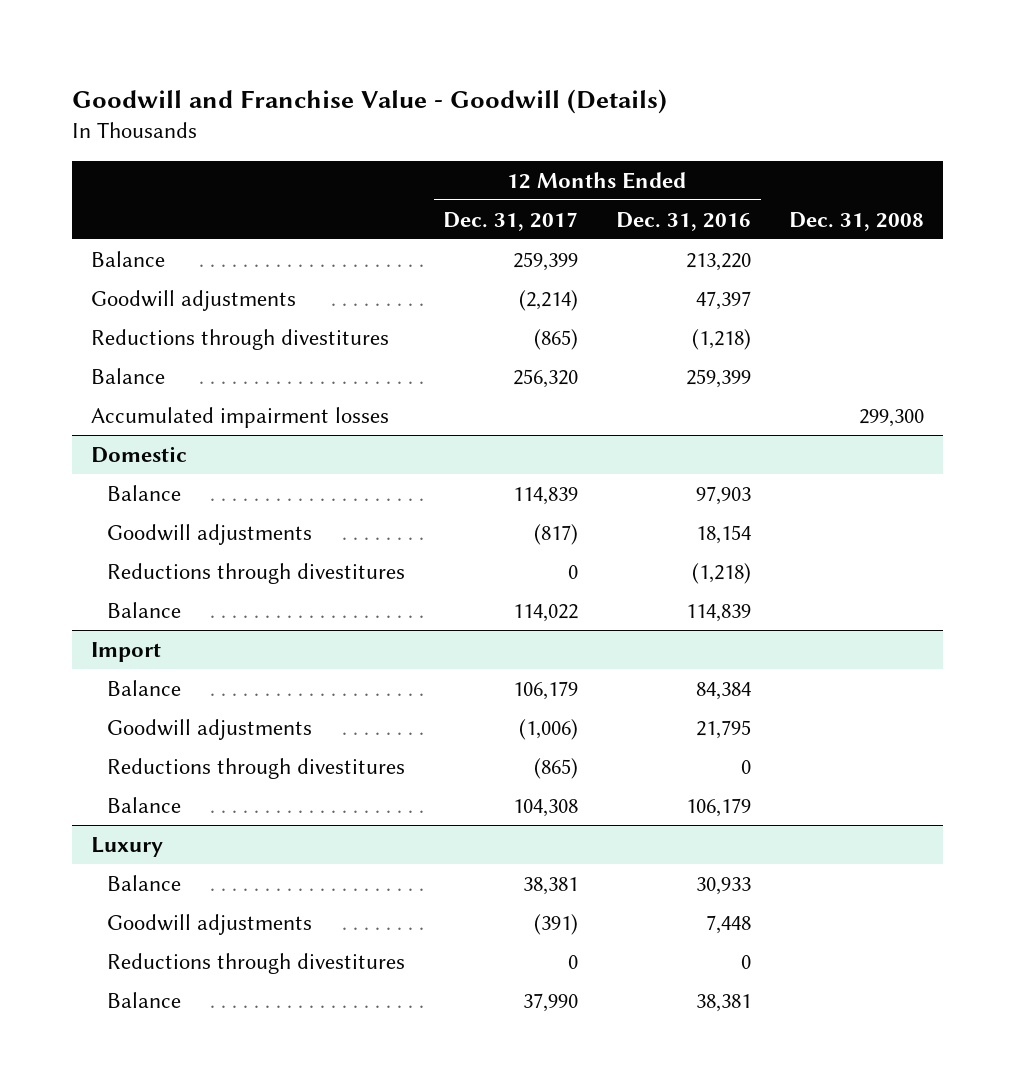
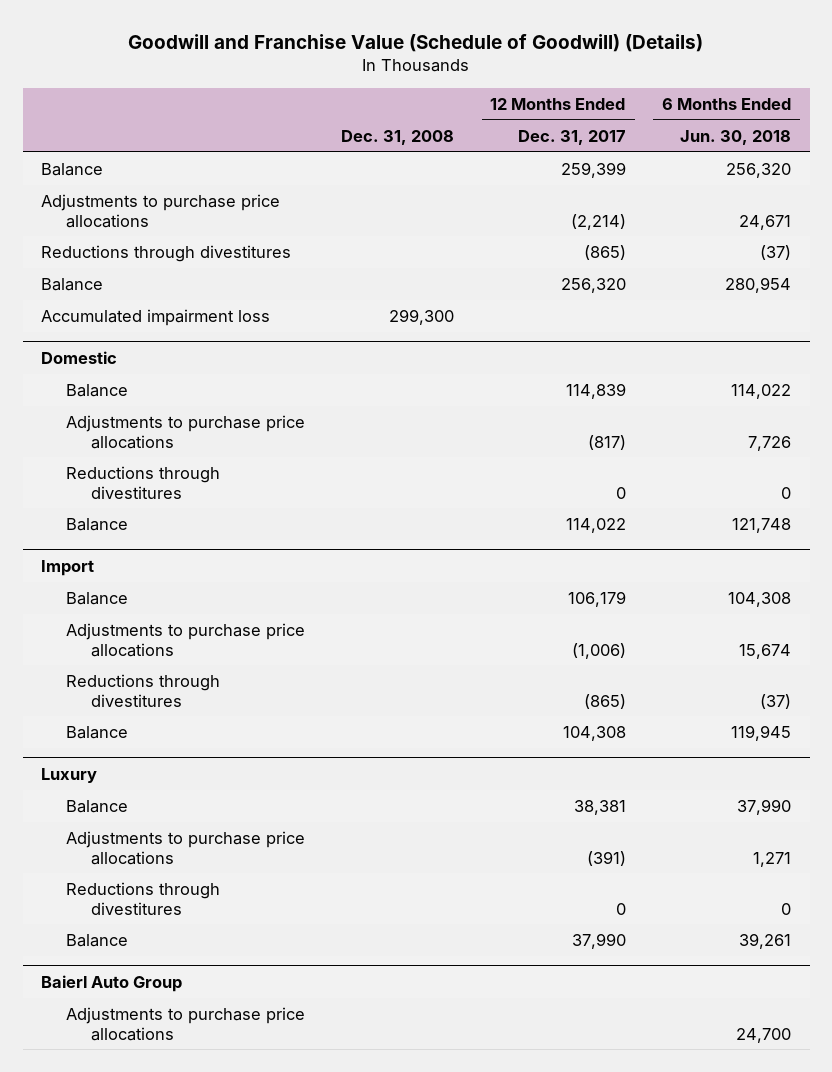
- Goodwill and Franchise Value - Goodwill (Details)
+ Goodwill and Franchise Value (Schedule of Goodwill) (Details)
- | 12 Months Ended Dec. 31, 2017 | 12 Months Ended Dec. 31, 2016 | Dec. 31, 2008
+ | Dec. 31, 2008 | 12 Months Ended Dec. 31, 2017 | 6 Months Ended Jun. 30, 2018
- Goodwill adjustments | (2,214) | 47,397 |
+ Adjustments to purchase price allocations | | (2,214) | 24,671
- Accumulated impairment losses | | | 299,300
+ Accumulated impairment loss | 299,300 | |
@ Domestic
- Goodwill adjustments | (817) | 18,154 |
+ Adjustments to purchase price allocations | | (817) | 7,726
@ Import
- Goodwill adjustments | (1,006) | 21,795 |
+ Adjustments to purchase price allocations | | (1,006) | 15,674
@ Luxury
- Goodwill adjustments | (391) | 7,448 |
+ Adjustments to purchase price allocations | | (391) | 1,271
+ Baierl Auto Group
+ Adjustments to purchase price allocations | | | 24,700

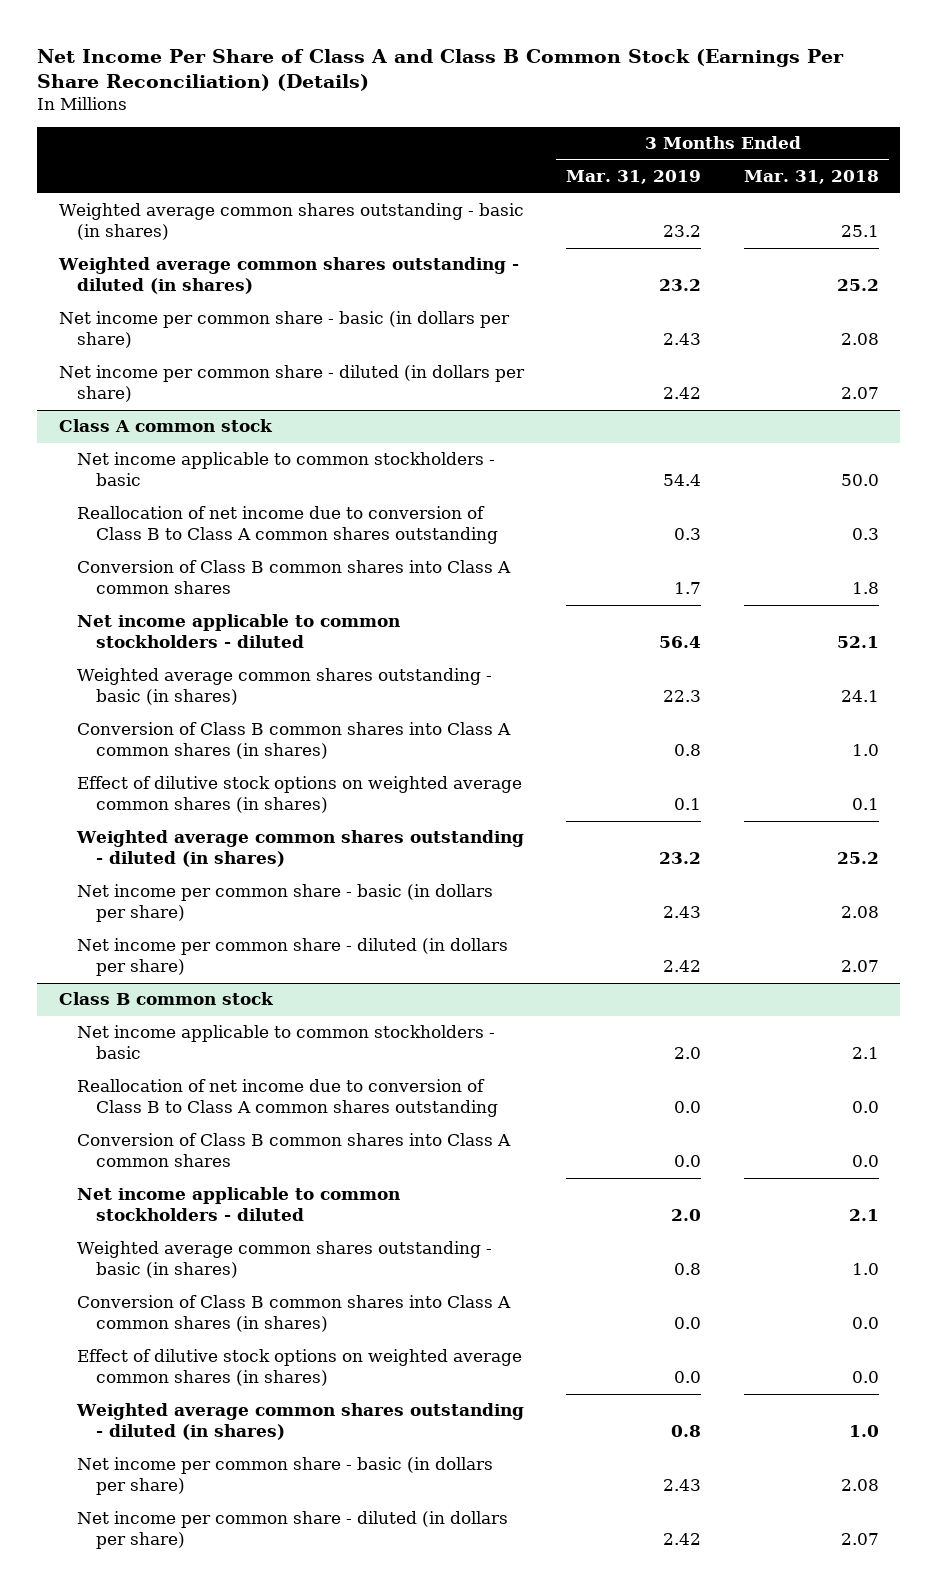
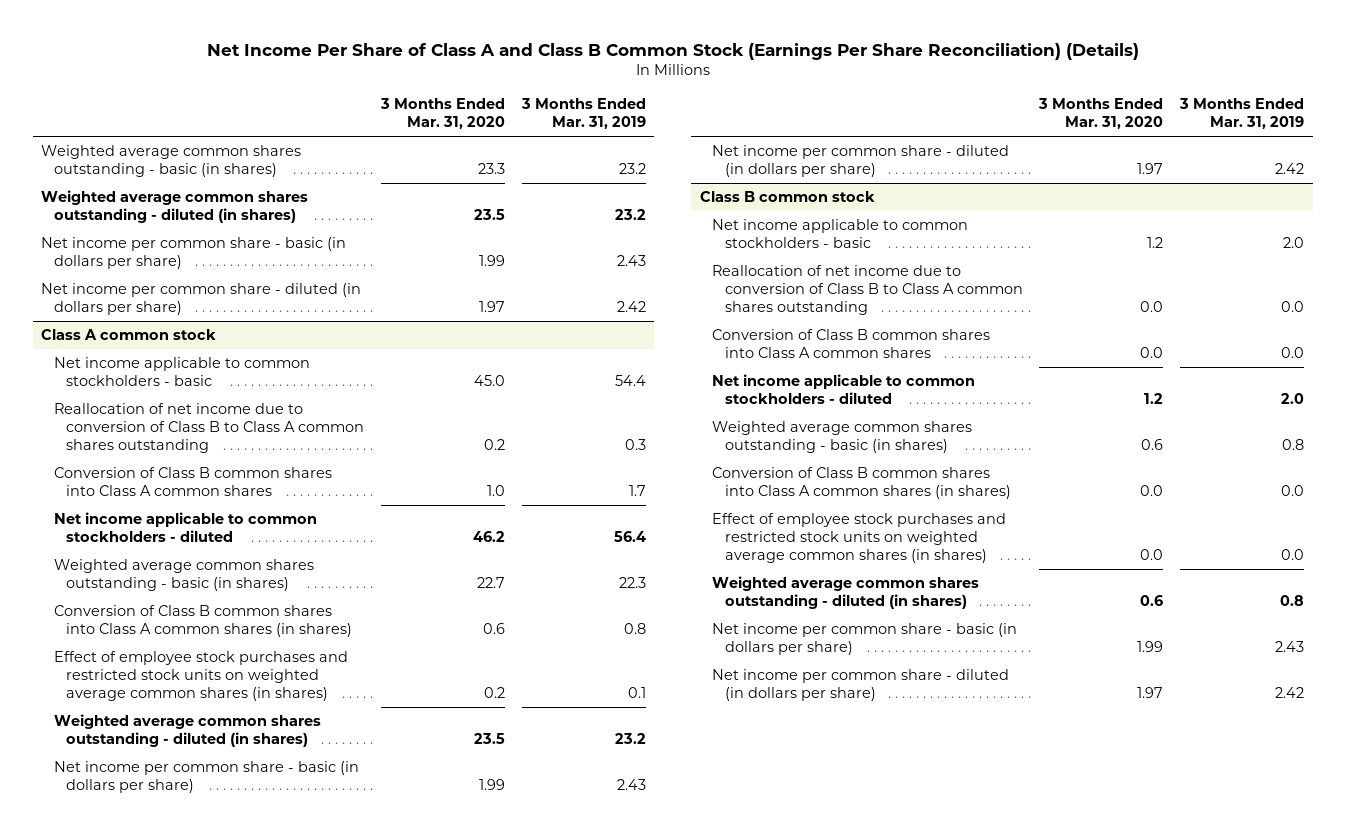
- | 3 Months Ended Mar. 31, 2019 | 3 Months Ended Mar. 31, 2018
+ | 3 Months Ended Mar. 31, 2020 | 3 Months Ended Mar. 31, 2019
@ Class A common stock
- Effect of dilutive stock options on weighted average common shares (in shares) | 0.1 | 0.1
+ Effect of employee stock purchases and restricted stock units on weighted average common shares (in shares) | 0.2 | 0.1
@ Class B common stock
- Effect of dilutive stock options on weighted average common shares (in shares) | 0.0 | 0.0
+ Effect of employee stock purchases and restricted stock units on weighted average common shares (in shares) | 0.0 | 0.0

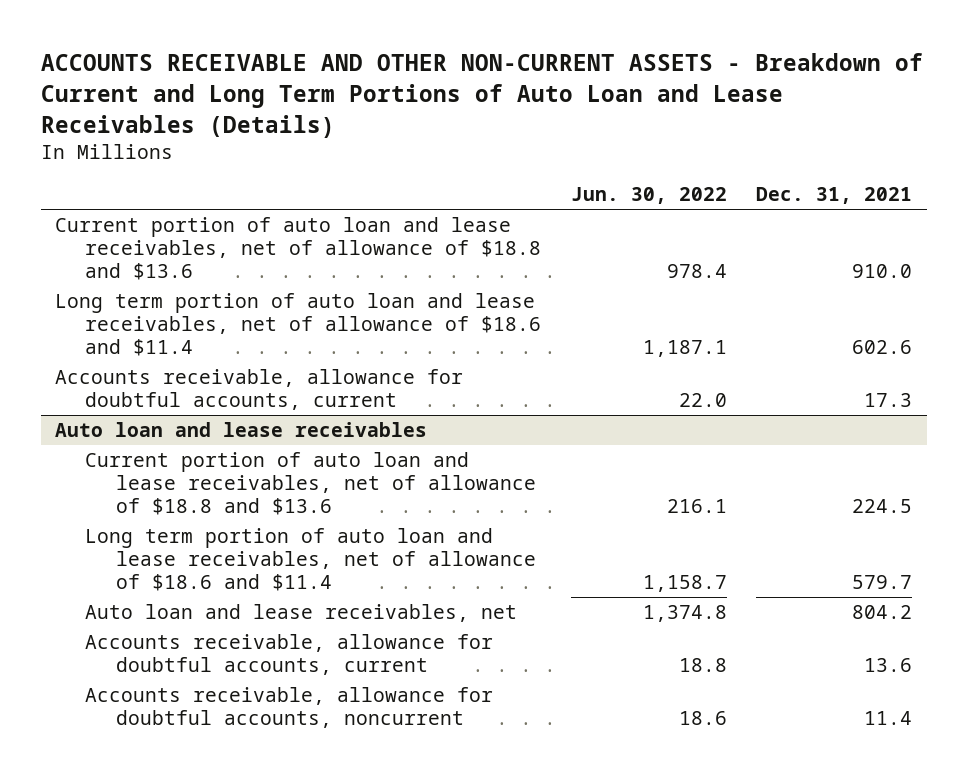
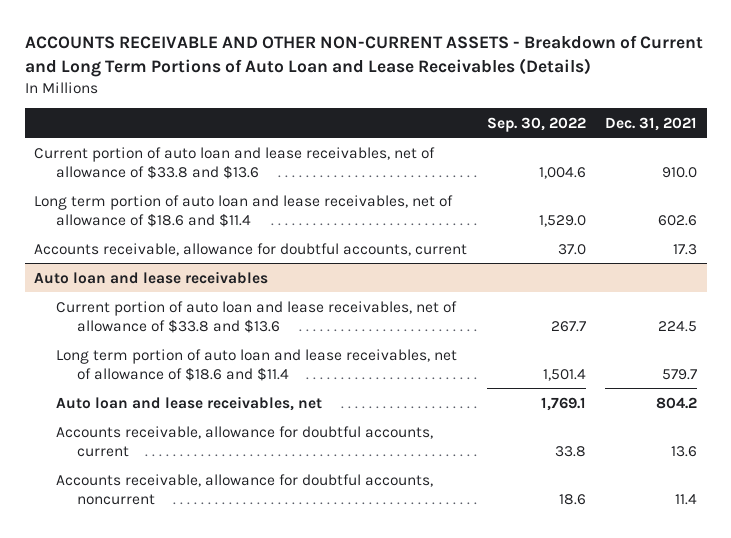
- | Jun. 30, 2022 | Dec. 31, 2021
+ | Sep. 30, 2022 | Dec. 31, 2021
- Current portion of auto loan and lease receivables, net of allowance of $18.8 and $13.6 | 978.4 | 910.0
+ Current portion of auto loan and lease receivables, net of allowance of $33.8 and $13.6 | 1,004.6 | 910.0
@ Auto loan and lease receivables
- Current portion of auto loan and lease receivables, net of allowance of $18.8 and $13.6 | 216.1 | 224.5
+ Current portion of auto loan and lease receivables, net of allowance of $33.8 and $13.6 | 267.7 | 224.5

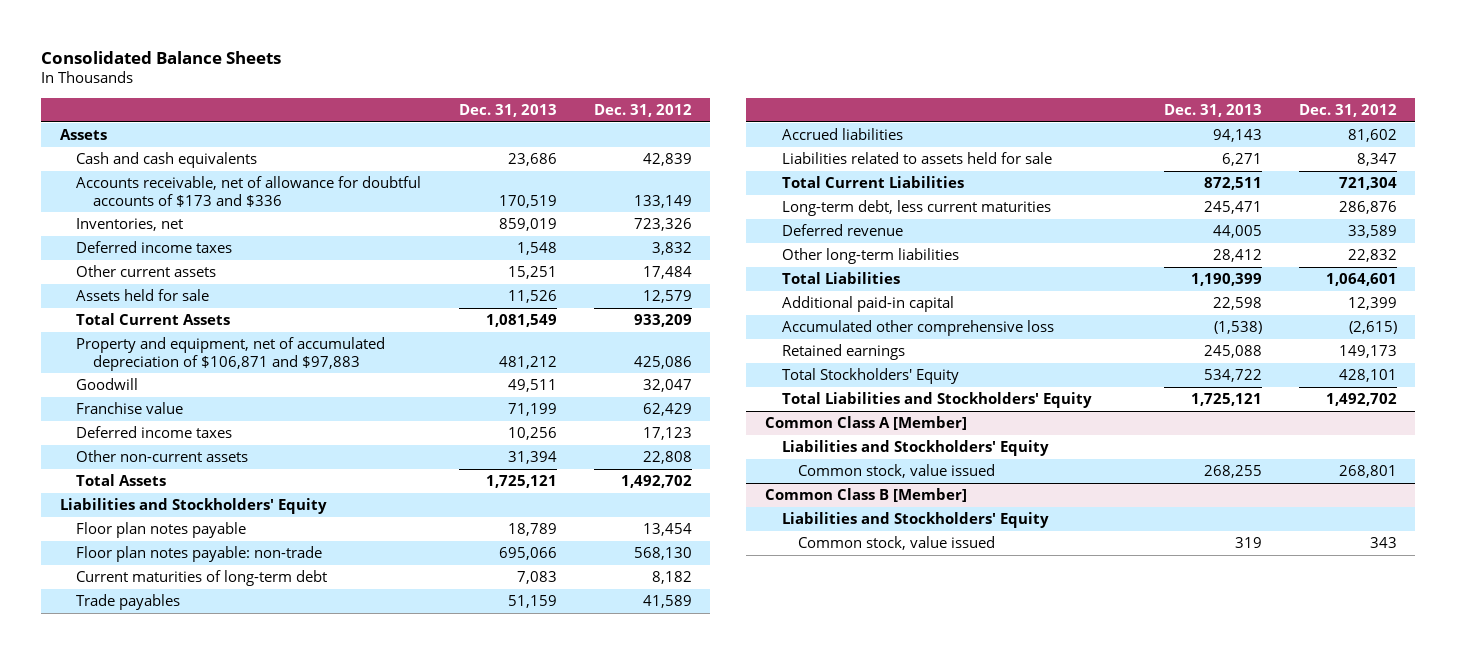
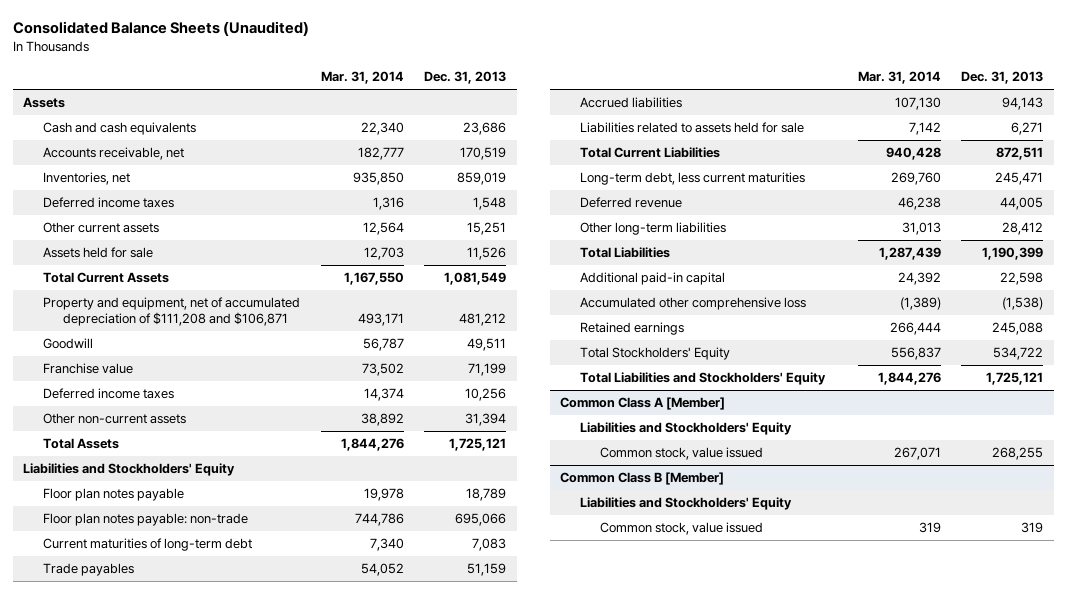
- Consolidated Balance Sheets
+ Consolidated Balance Sheets (Unaudited)
- | Dec. 31, 2013 | Dec. 31, 2012
+ | Mar. 31, 2014 | Dec. 31, 2013
- Accounts receivable, net of allowance for doubtful accounts of $173 and $336 | 170,519 | 133,149
+ Accounts receivable, net | 182,777 | 170,519
- Property and equipment, net of accumulated depreciation of $106,871 and $97,883 | 481,212 | 425,086
+ Property and equipment, net of accumulated depreciation of $111,208 and $106,871 | 493,171 | 481,212

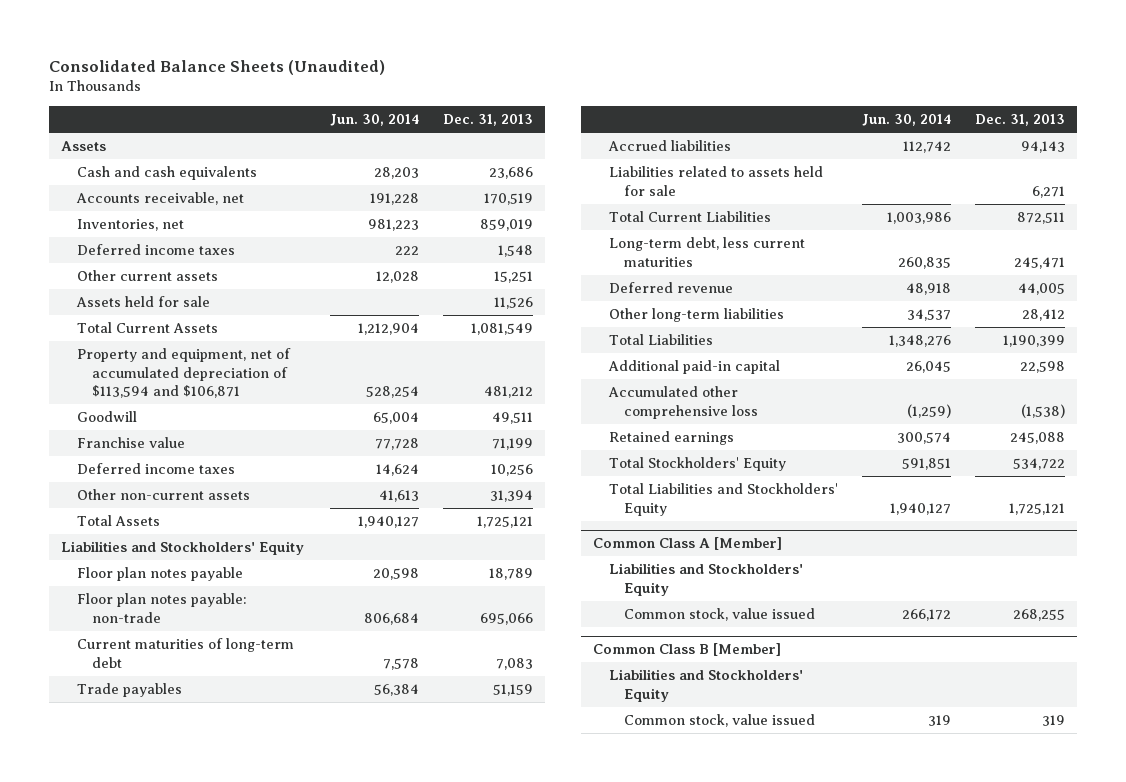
- | Mar. 31, 2014 | Dec. 31, 2013
+ | Jun. 30, 2014 | Dec. 31, 2013
- Property and equipment, net of accumulated depreciation of $111,208 and $106,871 | 493,171 | 481,212
+ Property and equipment, net of accumulated depreciation of $113,594 and $106,871 | 528,254 | 481,212

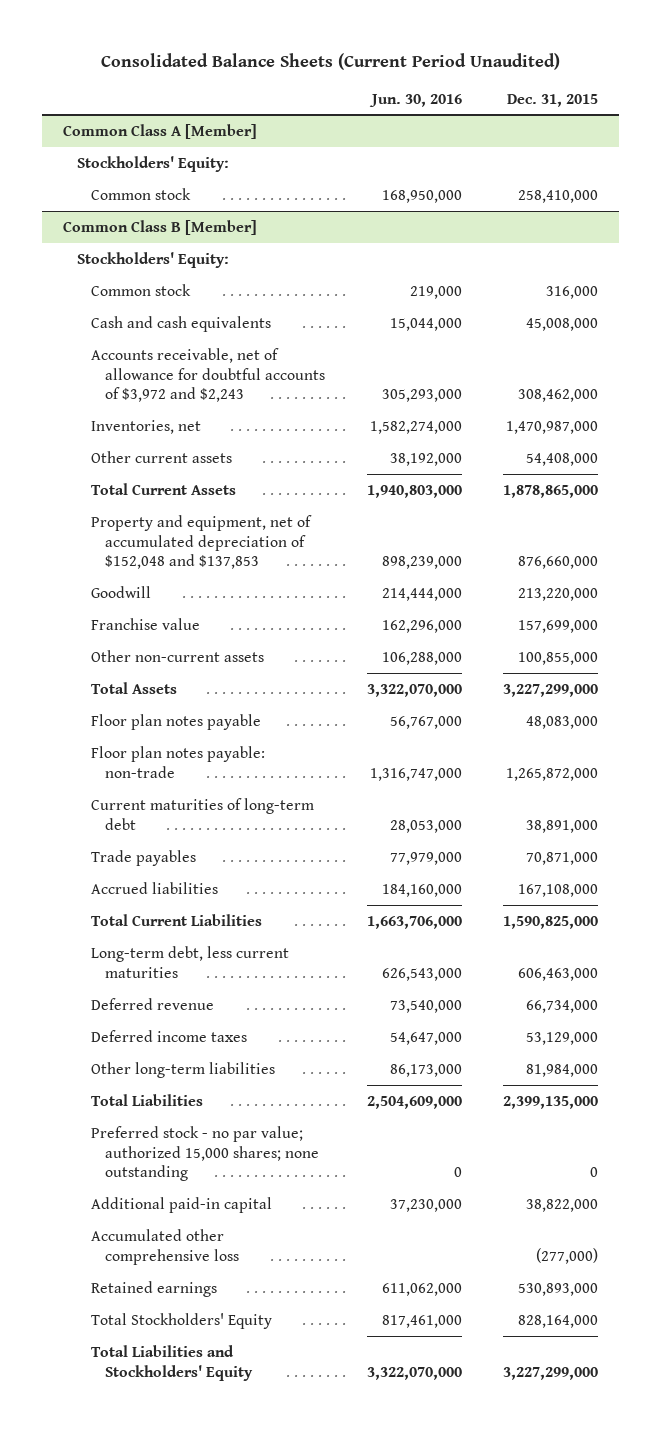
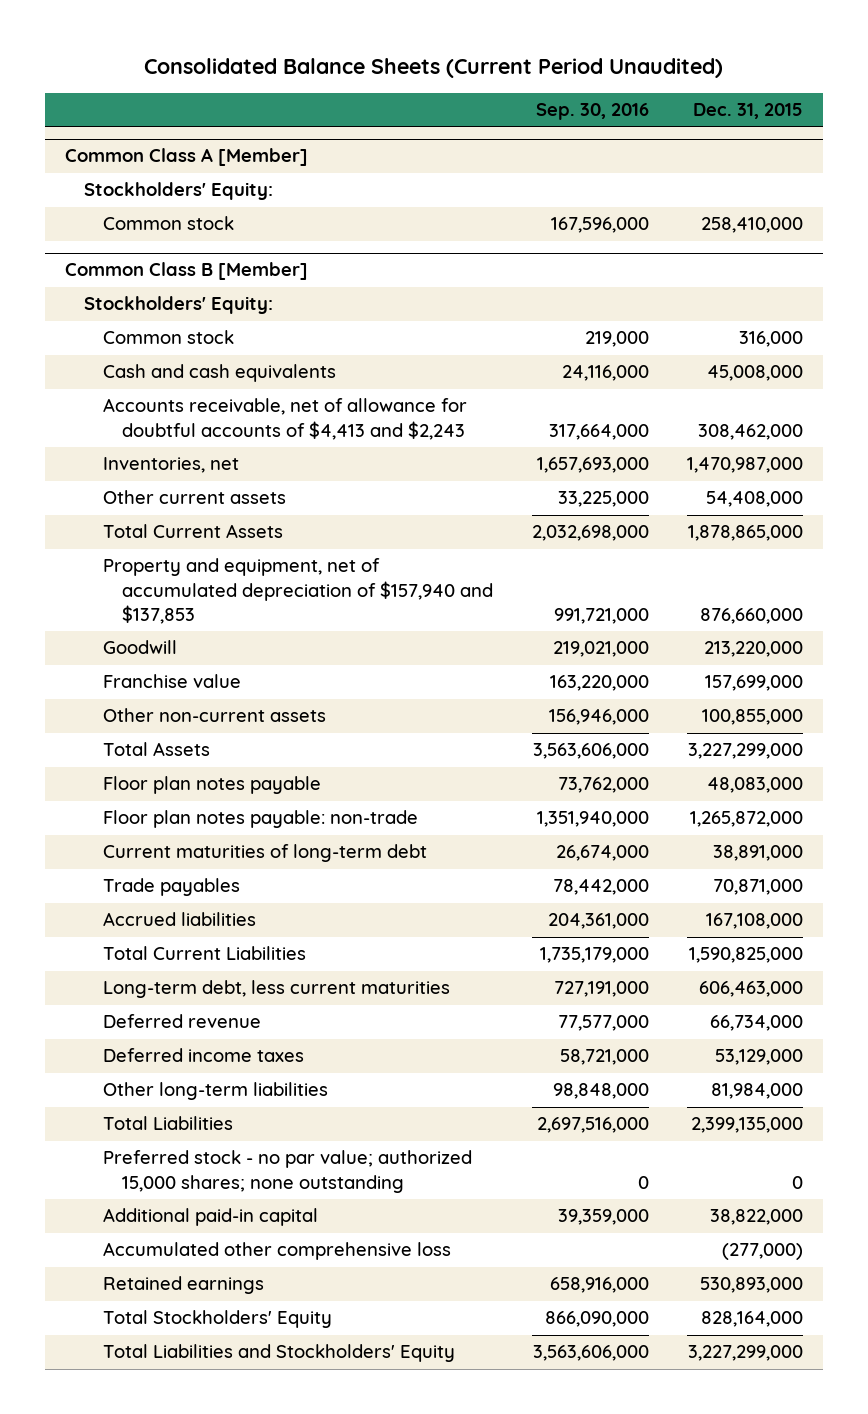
- | Jun. 30, 2016 | Dec. 31, 2015
+ | Sep. 30, 2016 | Dec. 31, 2015
@ Common Class B [Member]
- Accounts receivable, net of allowance for doubtful accounts of $3,972 and $2,243 | 305,293,000 | 308,462,000
+ Accounts receivable, net of allowance for doubtful accounts of $4,413 and $2,243 | 317,664,000 | 308,462,000
- Property and equipment, net of accumulated depreciation of $152,048 and $137,853 | 898,239,000 | 876,660,000
+ Property and equipment, net of accumulated depreciation of $157,940 and $137,853 | 991,721,000 | 876,660,000

